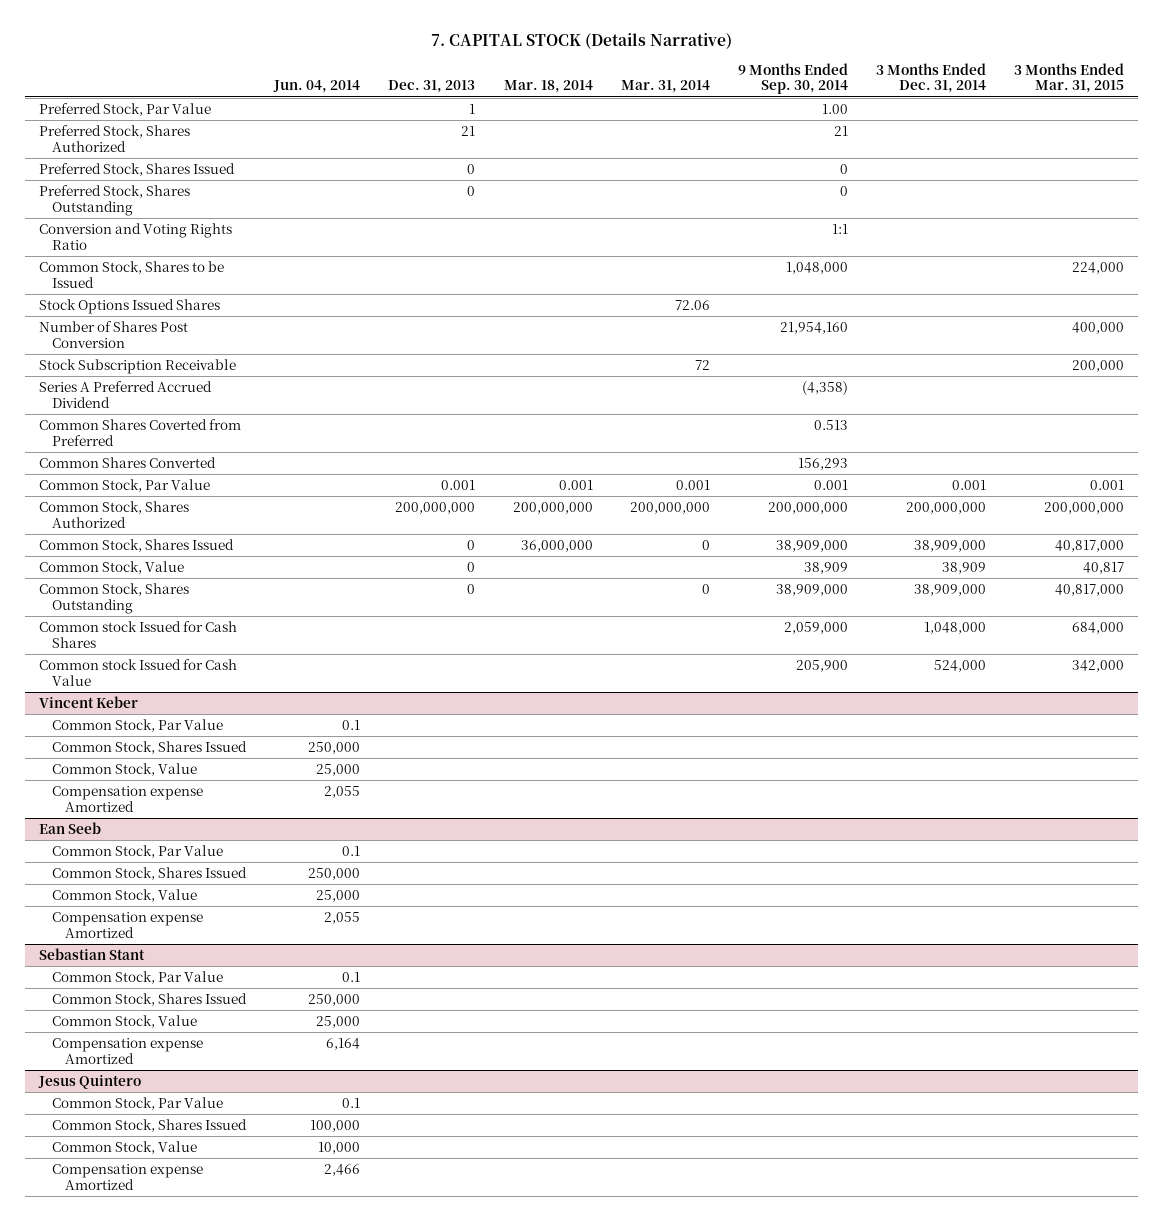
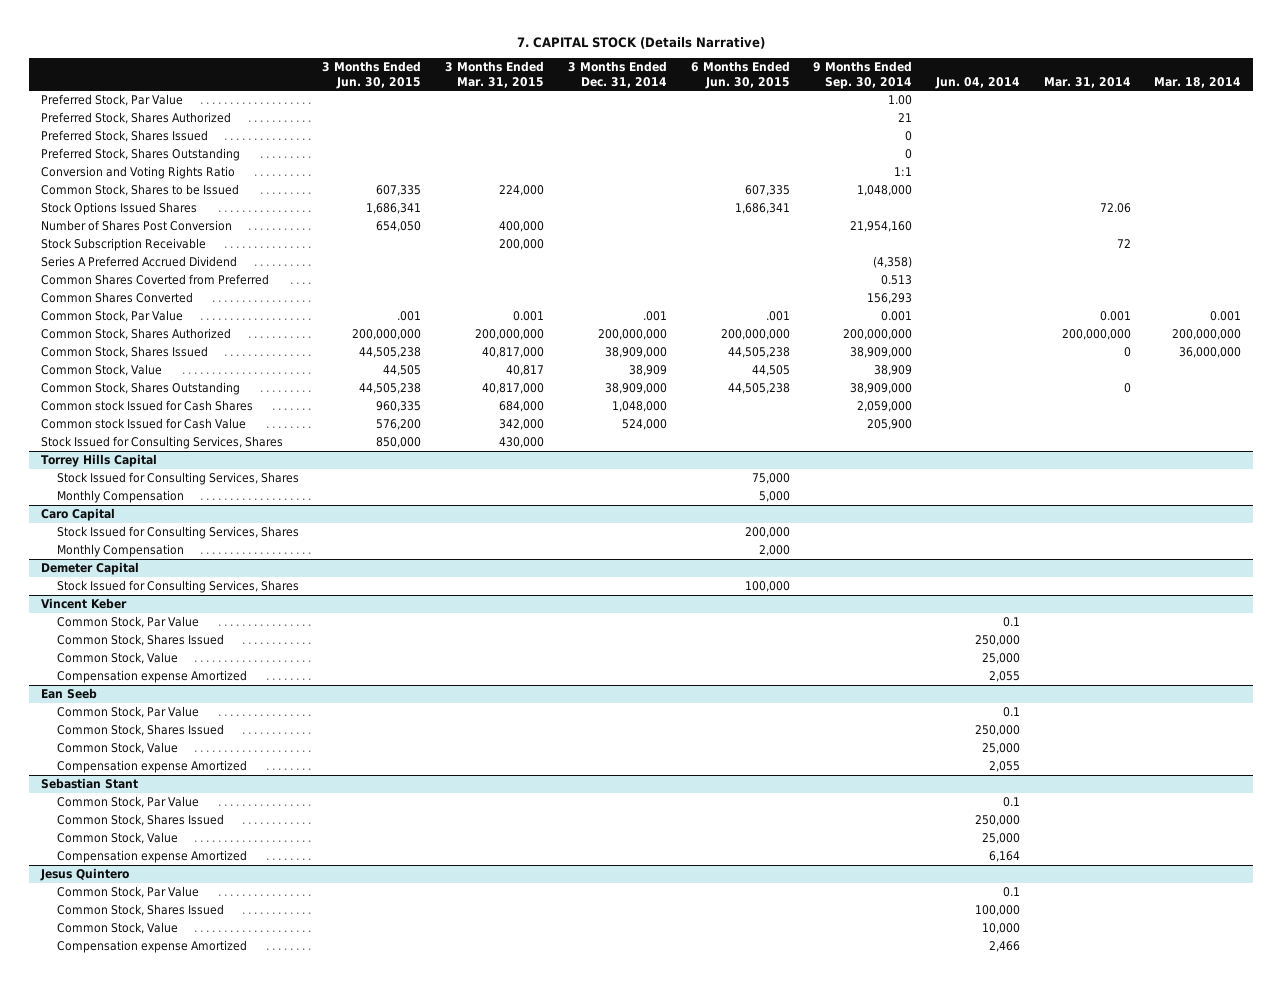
- | Jun. 04, 2014 | Dec. 31, 2013 | Mar. 18, 2014 | Mar. 31, 2014 | 9 Months Ended Sep. 30, 2014 | 3 Months Ended Dec. 31, 2014 | 3 Months Ended Mar. 31, 2015
+ | 3 Months Ended Jun. 30, 2015 | 3 Months Ended Mar. 31, 2015 | 3 Months Ended Dec. 31, 2014 | 6 Months Ended Jun. 30, 2015 | 9 Months Ended Sep. 30, 2014 | Jun. 04, 2014 | Mar. 31, 2014 | Mar. 18, 2014
- Common Stock, Par Value | | 0.001 | 0.001 | 0.001 | 0.001 | 0.001 | 0.001
+ Common Stock, Par Value | .001 | 0.001 | .001 | .001 | 0.001 | | 0.001 | 0.001
+ Stock Issued for Consulting Services, Shares | 850,000 | 430,000 | | | | | |
+ Torrey Hills Capital
+ Stock Issued for Consulting Services, Shares | | | | 75,000 | | | |
+ Monthly Compensation | | | | 5,000 | | | |
+ Caro Capital
+ Stock Issued for Consulting Services, Shares | | | | 200,000 | | | |
+ Monthly Compensation | | | | 2,000 | | | |
+ Demeter Capital
+ Stock Issued for Consulting Services, Shares | | | | 100,000 | | | |

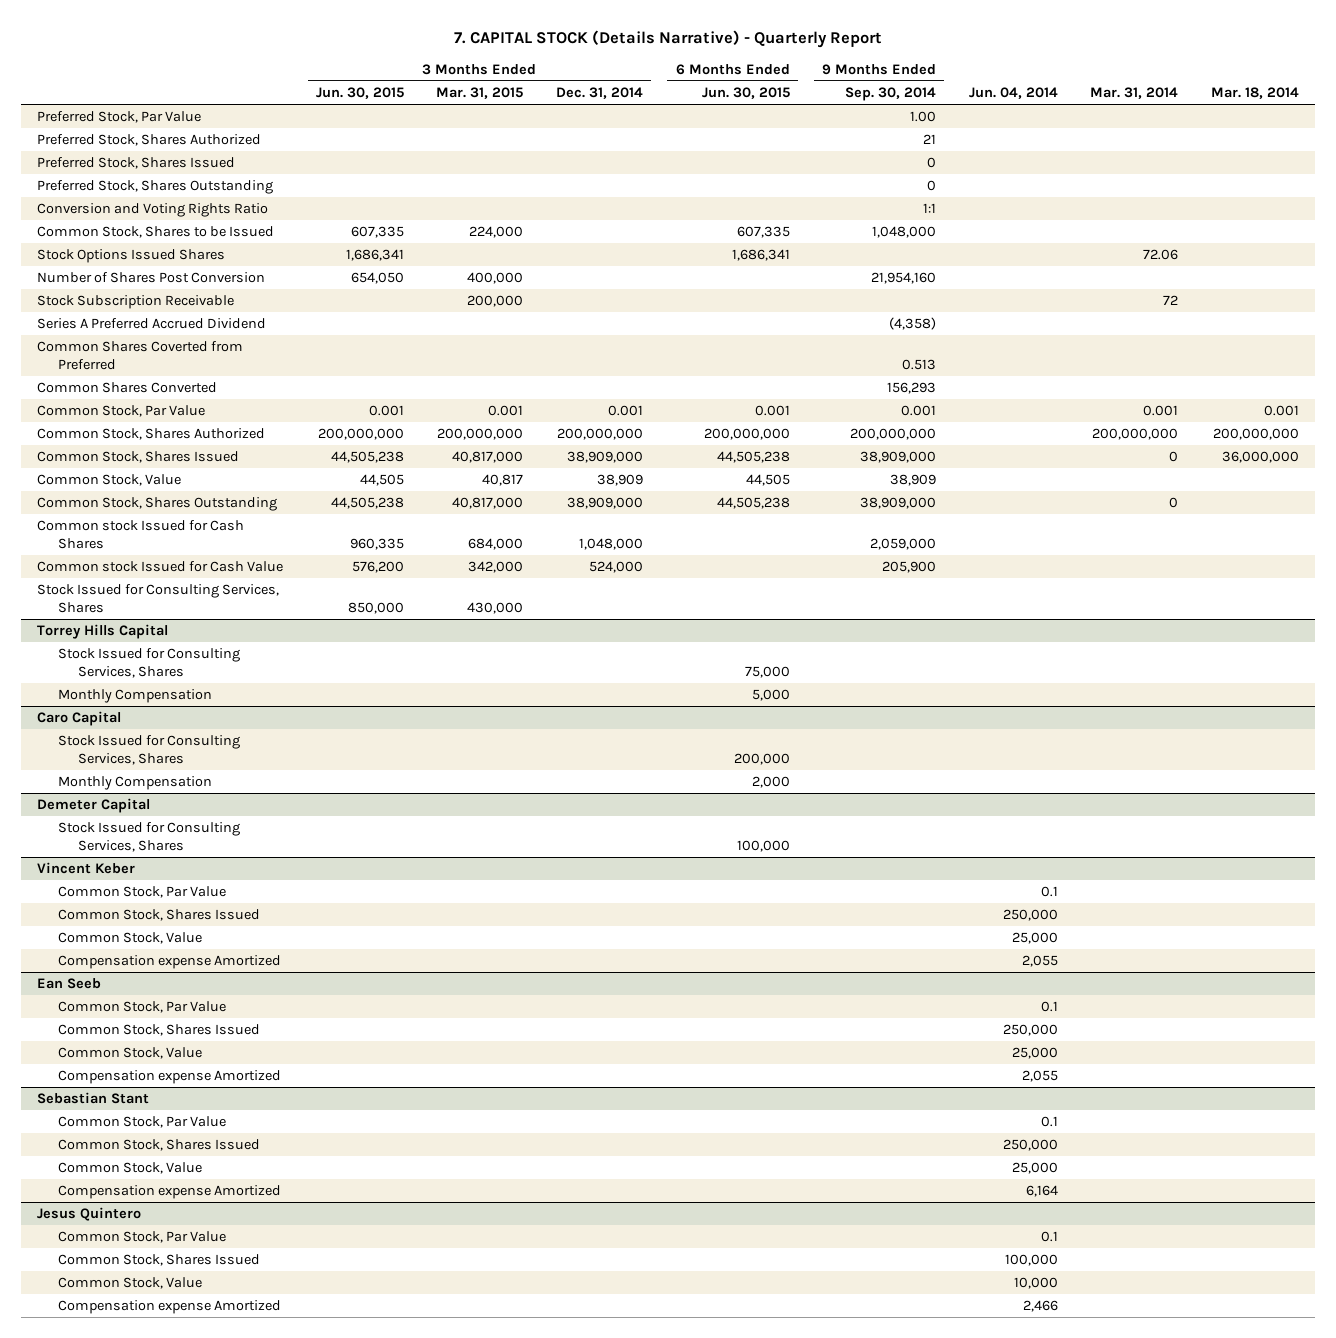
- 7. CAPITAL STOCK (Details Narrative)
+ 7. CAPITAL STOCK (Details Narrative) - Quarterly Report
- Common Stock, Par Value | .001 | 0.001 | .001 | .001 | 0.001 | | 0.001 | 0.001
+ Common Stock, Par Value | 0.001 | 0.001 | 0.001 | 0.001 | 0.001 | | 0.001 | 0.001

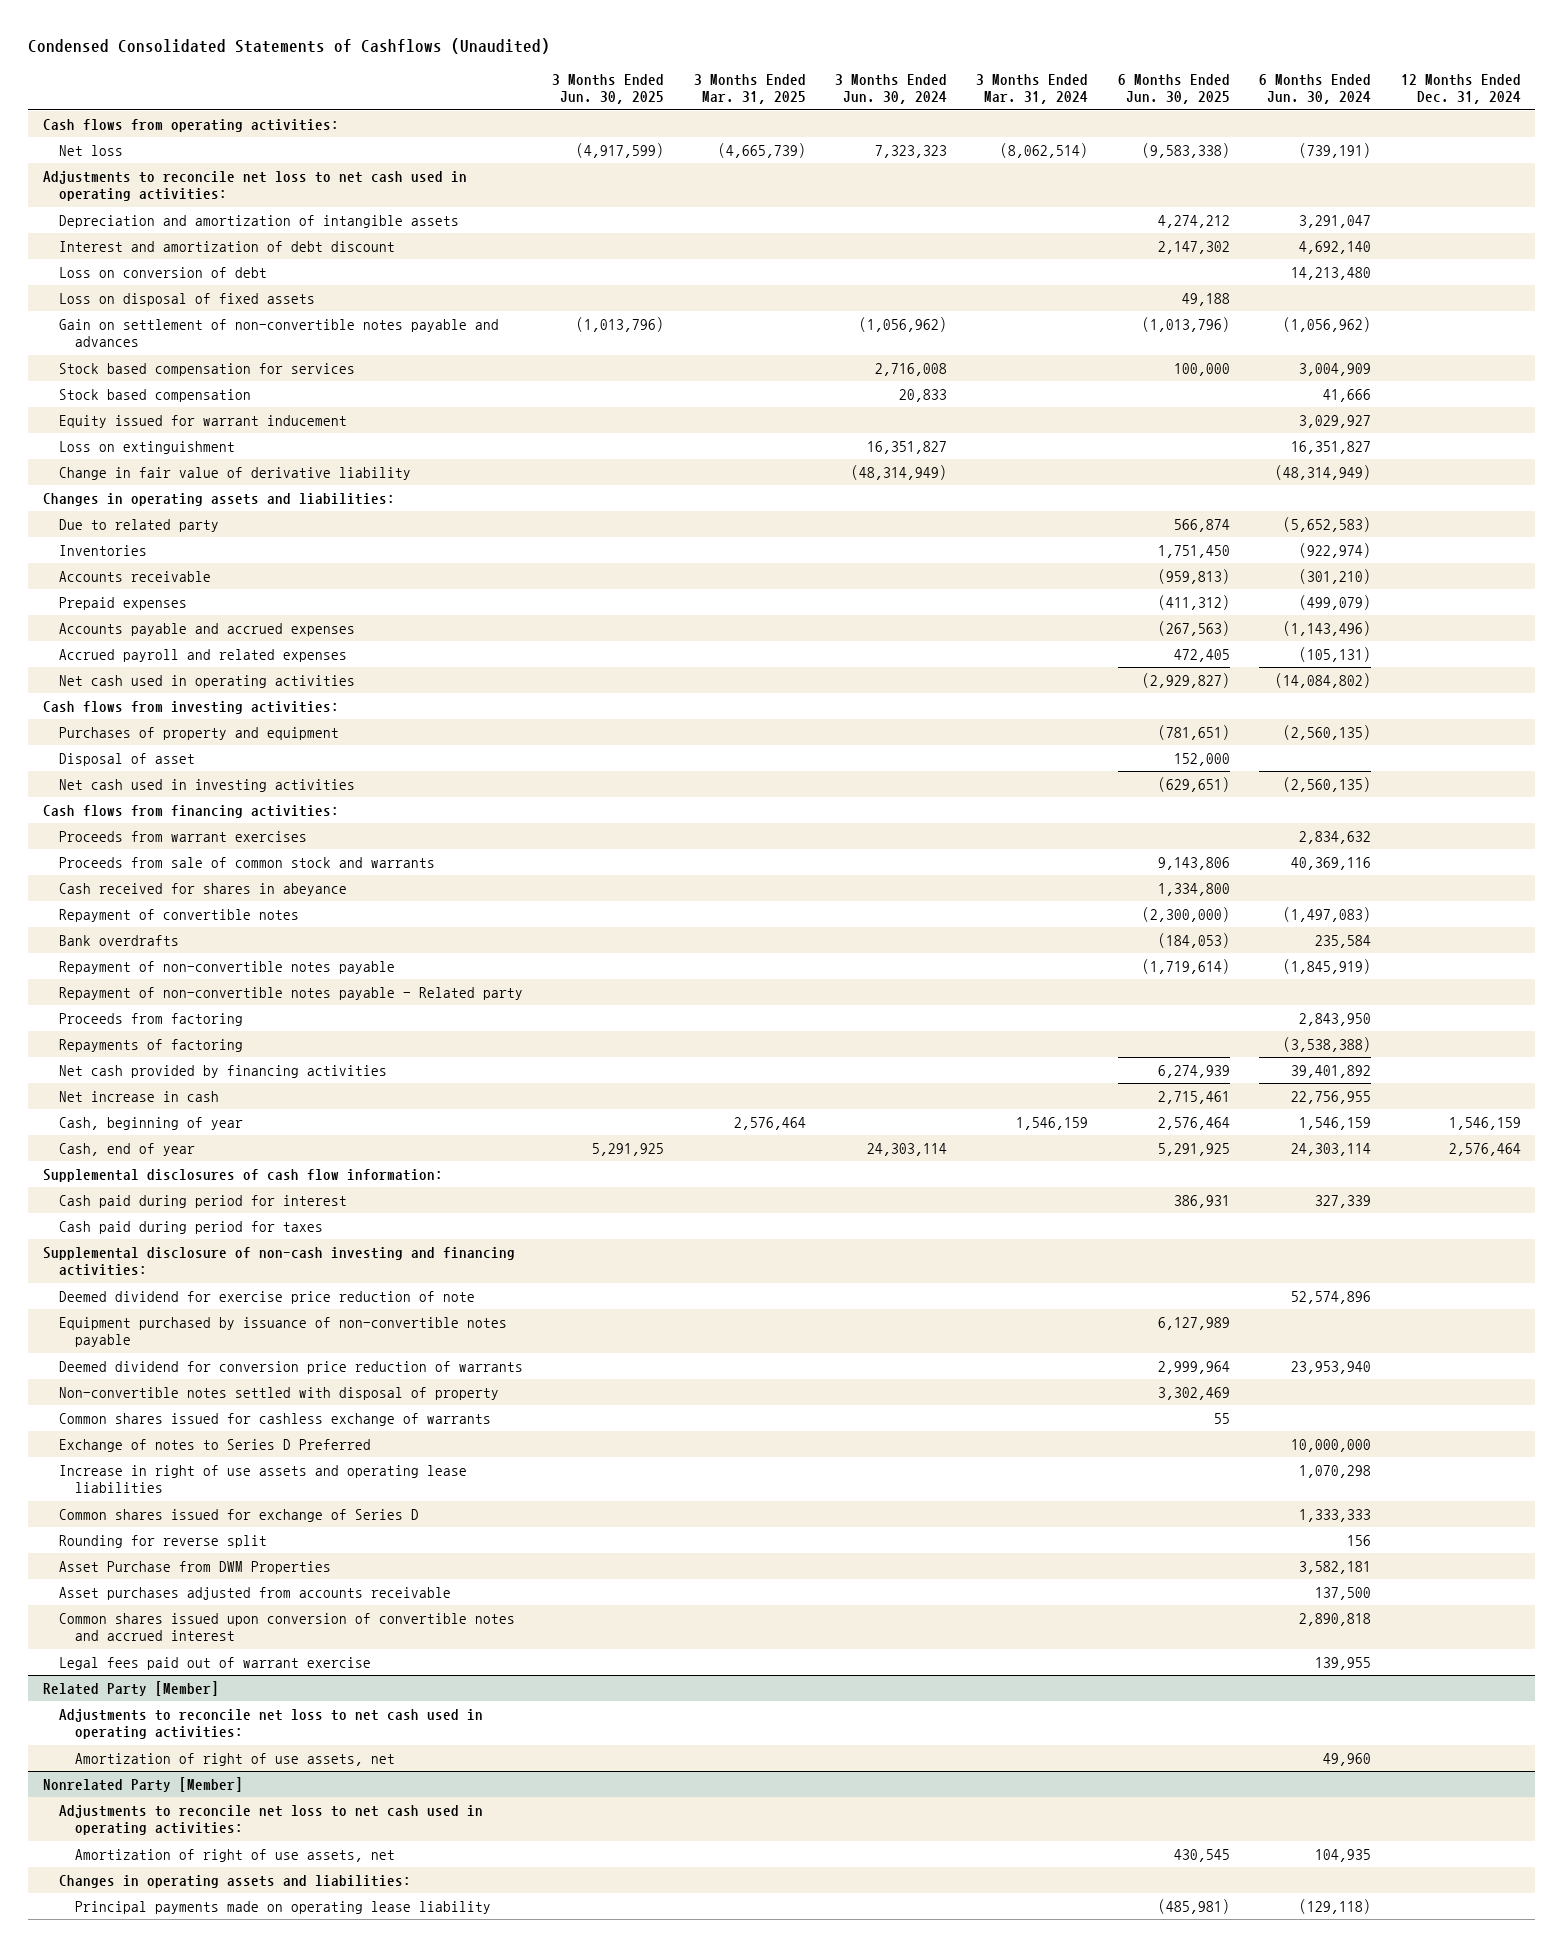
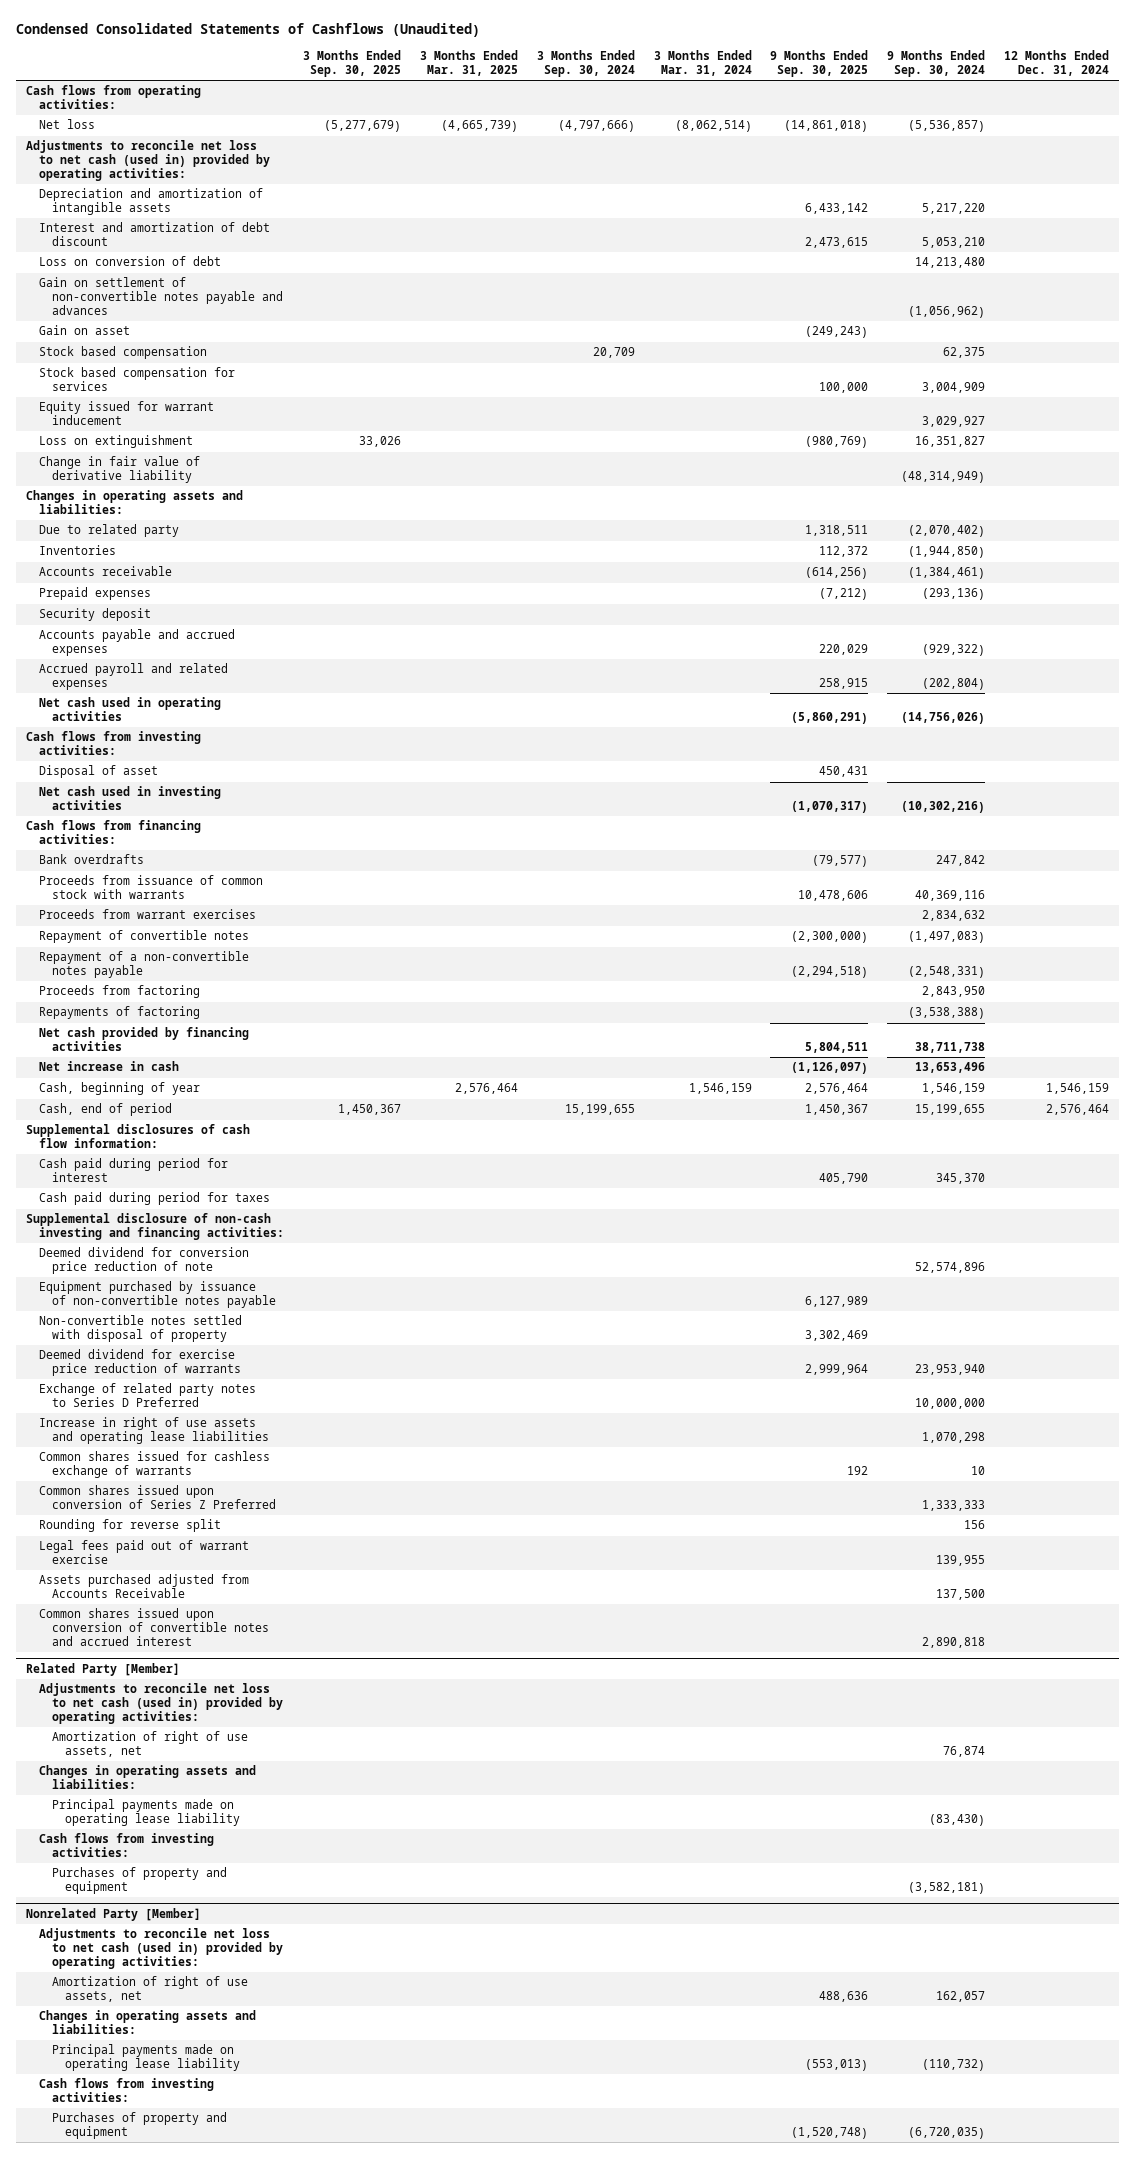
- | 3 Months Ended Jun. 30, 2025 | 3 Months Ended Mar. 31, 2025 | 3 Months Ended Jun. 30, 2024 | 3 Months Ended Mar. 31, 2024 | 6 Months Ended Jun. 30, 2025 | 6 Months Ended Jun. 30, 2024 | 12 Months Ended Dec. 31, 2024
+ | 3 Months Ended Sep. 30, 2025 | 3 Months Ended Mar. 31, 2025 | 3 Months Ended Sep. 30, 2024 | 3 Months Ended Mar. 31, 2024 | 9 Months Ended Sep. 30, 2025 | 9 Months Ended Sep. 30, 2024 | 12 Months Ended Dec. 31, 2024
- Adjustments to reconcile net loss to net cash used in operating activities:
+ Adjustments to reconcile net loss to net cash (used in) provided by operating activities:
- Loss on disposal of fixed assets | | | | | 49,188 | |
+ Gain on asset | | | | | (249,243) | |
moved down: Stock based compensation for services | | | | | 100,000 | 3,004,909 |
+ Security deposit
- Purchases of property and equipment | | | | | (781,651) | (2,560,135) |
moved up: Bank overdrafts | | | | | (79,577) | 247,842 |
+ Proceeds from issuance of common stock with warrants | | | | | 10,478,606 | 40,369,116 |
- Proceeds from sale of common stock and warrants | | | | | 9,143,806 | 40,369,116 |
- Cash received for shares in abeyance | | | | | 1,334,800 | |
- Repayment of non-convertible notes payable | | | | | (1,719,614) | (1,845,919) |
- Repayment of non-convertible notes payable - Related party
+ Repayment of a non-convertible notes payable | | | | | (2,294,518) | (2,548,331) |
- Cash, end of year | 5,291,925 | | 24,303,114 | | 5,291,925 | 24,303,114 | 2,576,464
+ Cash, end of period | 1,450,367 | | 15,199,655 | | 1,450,367 | 15,199,655 | 2,576,464
- Deemed dividend for exercise price reduction of note | | | | | | 52,574,896 |
+ Deemed dividend for conversion price reduction of note | | | | | | 52,574,896 |
- Deemed dividend for conversion price reduction of warrants | | | | | 2,999,964 | 23,953,940 |
- Exchange of notes to Series D Preferred | | | | | | 10,000,000 |
+ Deemed dividend for exercise price reduction of warrants | | | | | 2,999,964 | 23,953,940 |
+ Exchange of related party notes to Series D Preferred | | | | | | 10,000,000 |
- Common shares issued for exchange of Series D | | | | | | 1,333,333 |
moved down: Common shares issued for cashless exchange of warrants | | | | | 192 | 10 |
+ Common shares issued upon conversion of Series Z Preferred | | | | | | 1,333,333 |
- Asset Purchase from DWM Properties | | | | | | 3,582,181 |
- Asset purchases adjusted from accounts receivable | | | | | | 137,500 |
+ Assets purchased adjusted from Accounts Receivable | | | | | | 137,500 |
moved down: Common shares issued upon conversion of convertible notes and accrued interest | | | | | | 2,890,818 |
@ Related Party [Member]
- Adjustments to reconcile net loss to net cash used in operating activities:
+ Adjustments to reconcile net loss to net cash (used in) provided by operating activities:
+ Changes in operating assets and liabilities:
+ Principal payments made on operating lease liability | | | | | | (83,430) |
+ Cash flows from investing activities:
+ Purchases of property and equipment | | | | | | (3,582,181) |
@ Nonrelated Party [Member]
- Adjustments to reconcile net loss to net cash used in operating activities:
+ Adjustments to reconcile net loss to net cash (used in) provided by operating activities:
+ Cash flows from investing activities:
+ Purchases of property and equipment | | | | | (1,520,748) | (6,720,035) |

